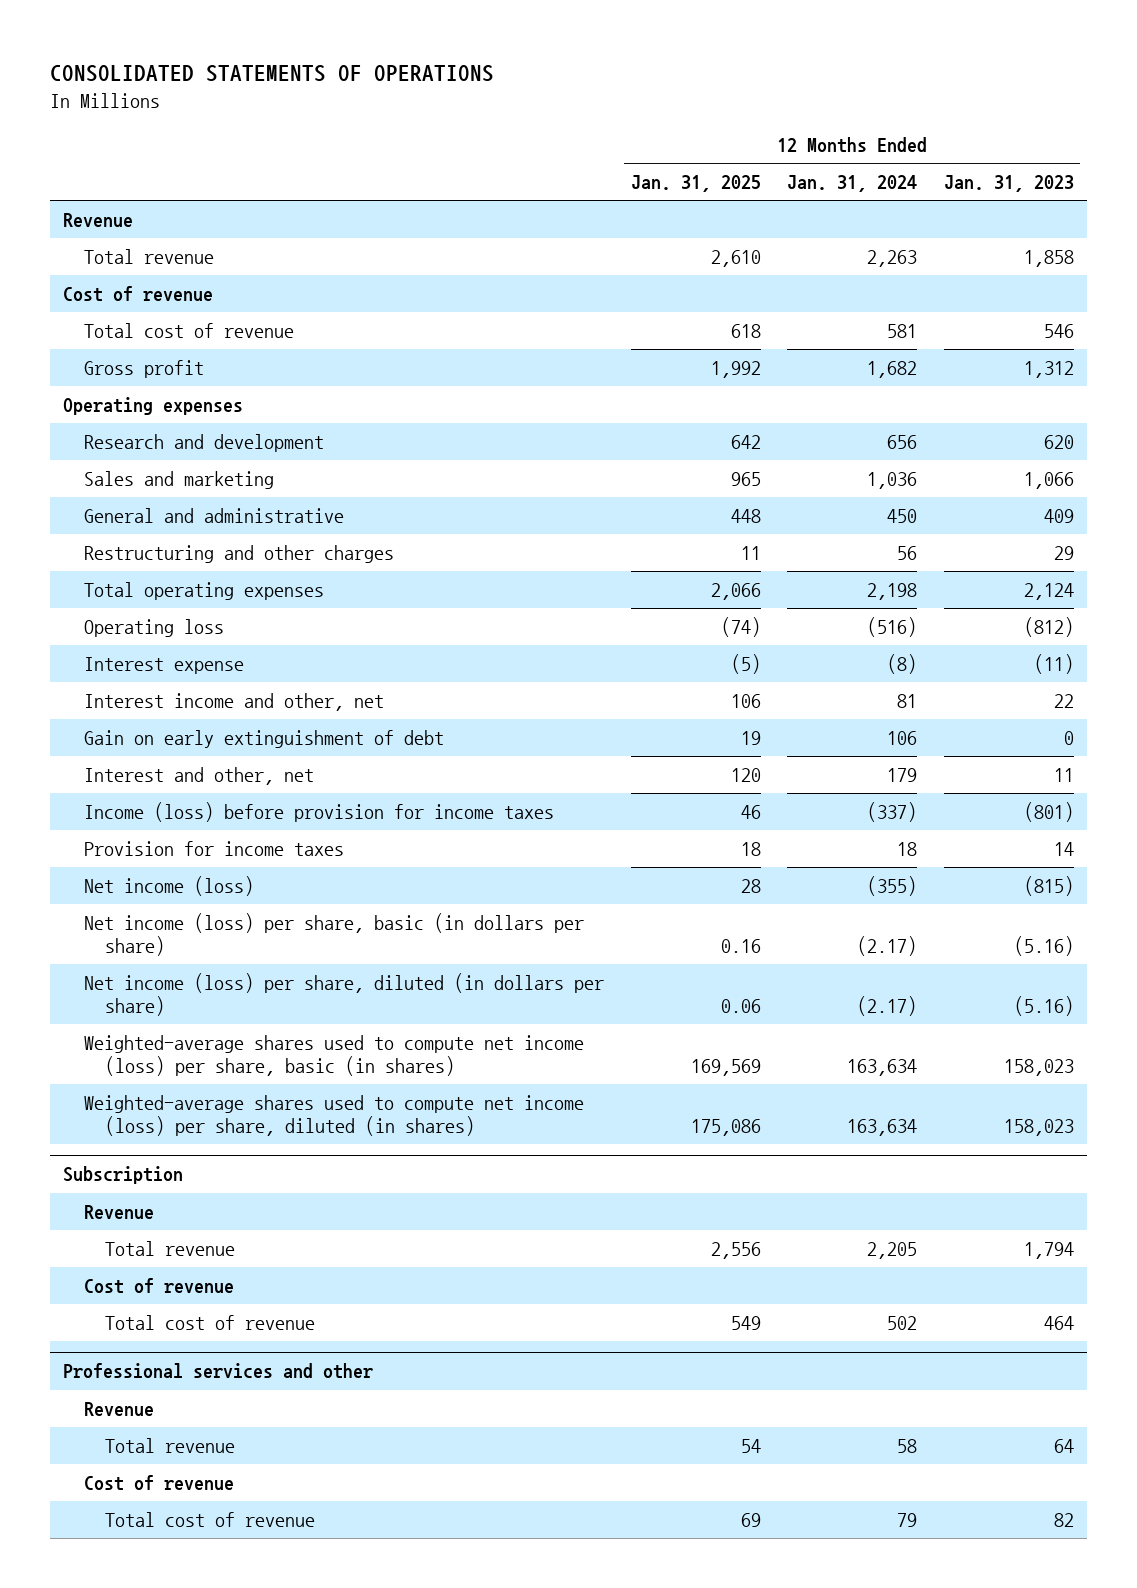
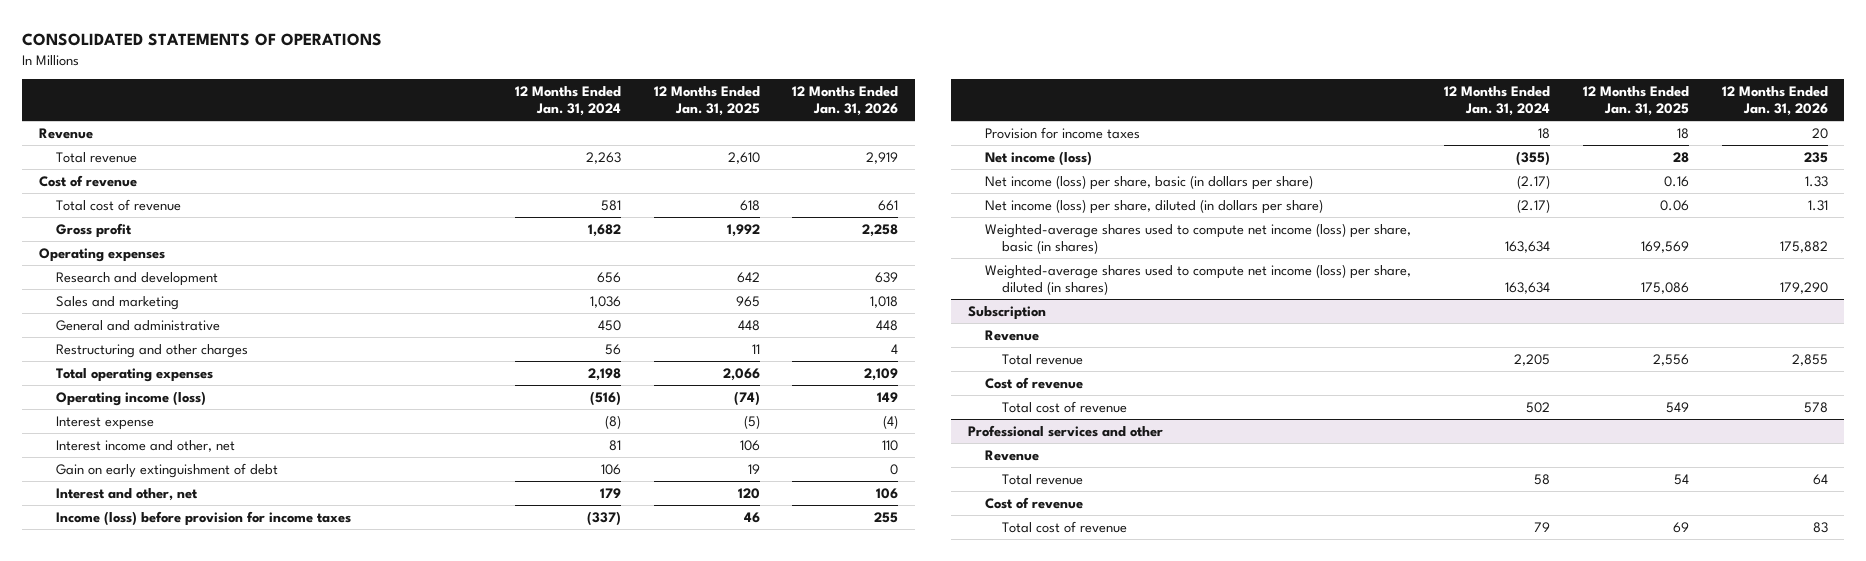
- | 12 Months Ended Jan. 31, 2025 | 12 Months Ended Jan. 31, 2024 | 12 Months Ended Jan. 31, 2023
+ | 12 Months Ended Jan. 31, 2024 | 12 Months Ended Jan. 31, 2025 | 12 Months Ended Jan. 31, 2026
- Operating loss | (74) | (516) | (812)
+ Operating income (loss) | (516) | (74) | 149

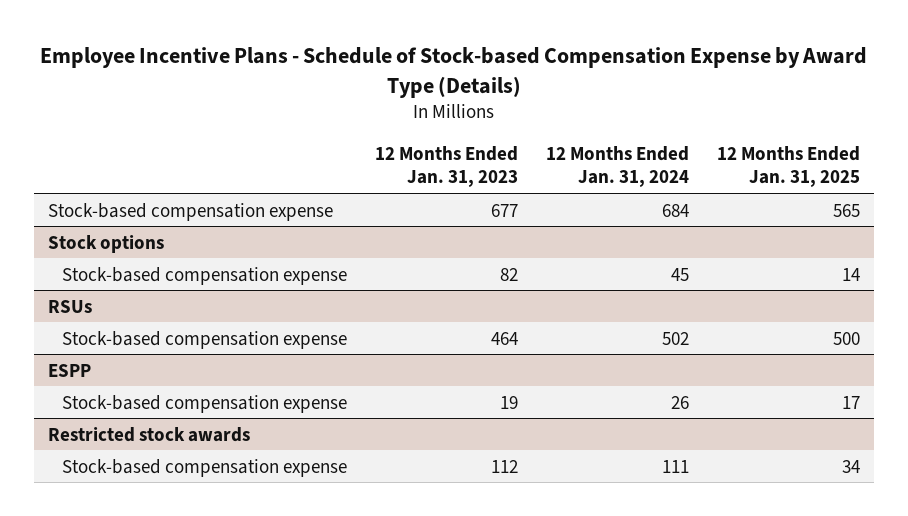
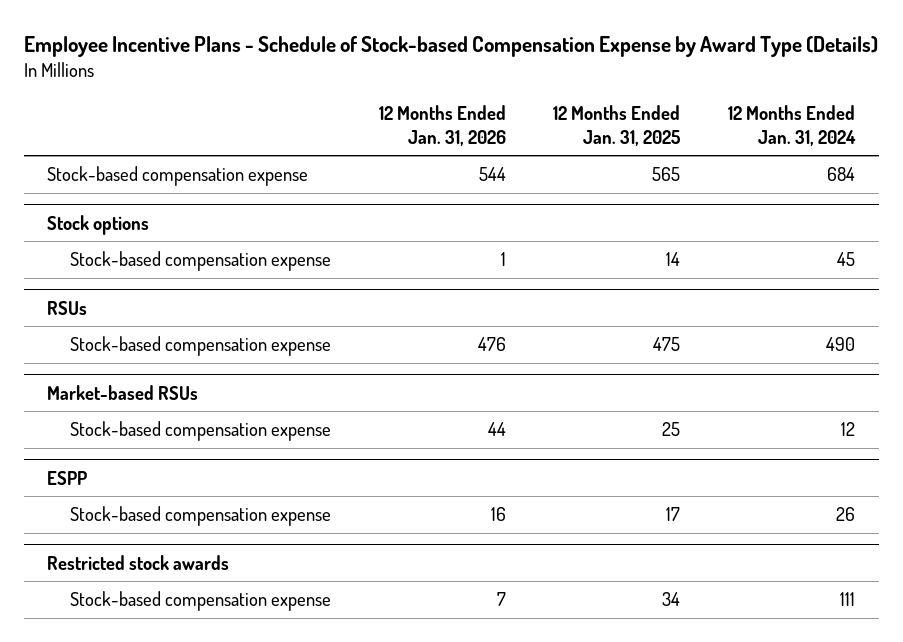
- | 12 Months Ended Jan. 31, 2023 | 12 Months Ended Jan. 31, 2024 | 12 Months Ended Jan. 31, 2025
+ | 12 Months Ended Jan. 31, 2026 | 12 Months Ended Jan. 31, 2025 | 12 Months Ended Jan. 31, 2024
@ RSUs
- Stock-based compensation expense | 464 | 502 | 500
+ Stock-based compensation expense | 476 | 475 | 490
+ Market-based RSUs
+ Stock-based compensation expense | 44 | 25 | 12

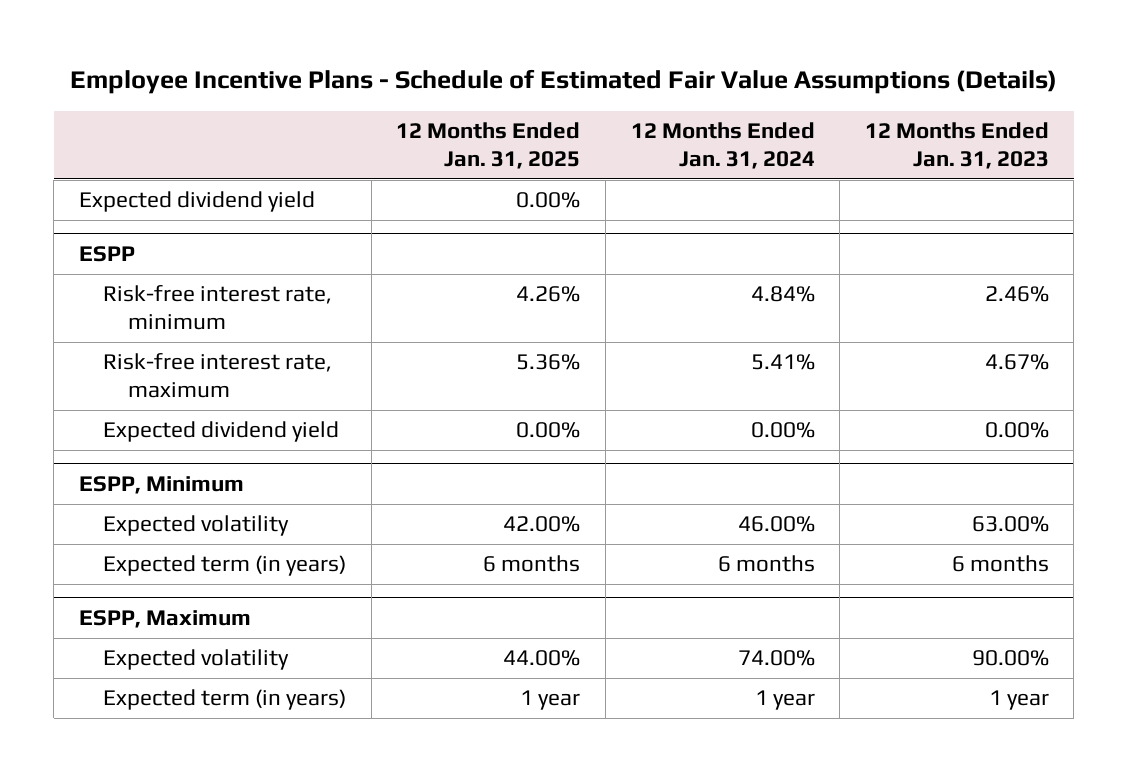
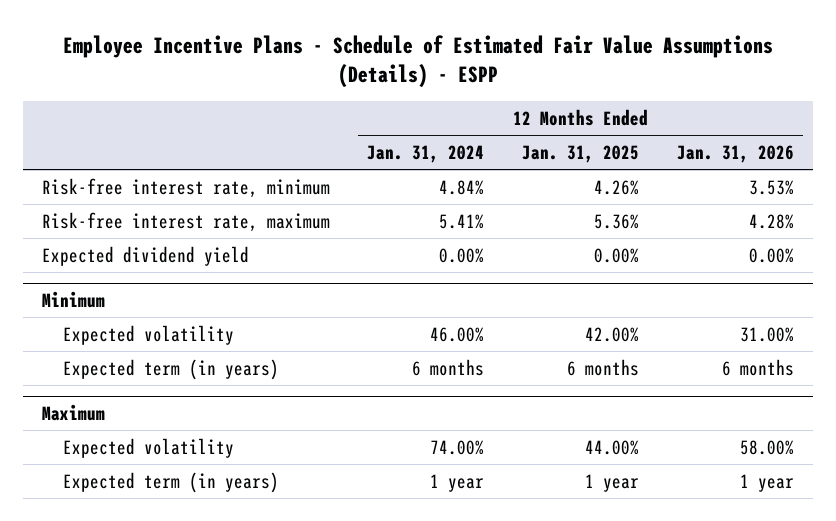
- Employee Incentive Plans - Schedule of Estimated Fair Value Assumptions (Details)
+ Employee Incentive Plans - Schedule of Estimated Fair Value Assumptions (Details) - ESPP
- | 12 Months Ended Jan. 31, 2025 | 12 Months Ended Jan. 31, 2024 | 12 Months Ended Jan. 31, 2023
+ | 12 Months Ended Jan. 31, 2024 | 12 Months Ended Jan. 31, 2025 | 12 Months Ended Jan. 31, 2026
- Expected dividend yield | 0.00% | |
- ESPP
- ESPP, Minimum
+ Minimum
- ESPP, Maximum
+ Maximum

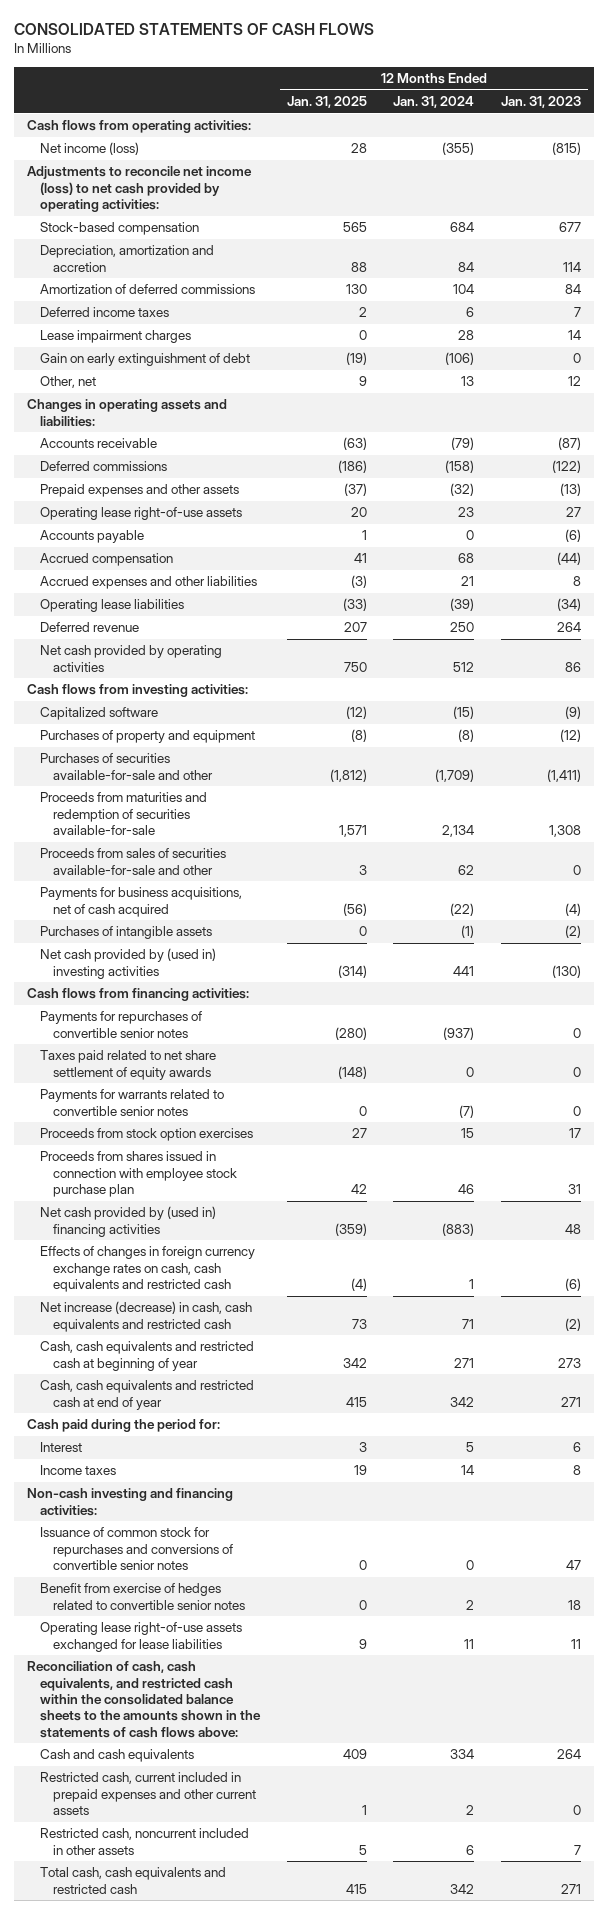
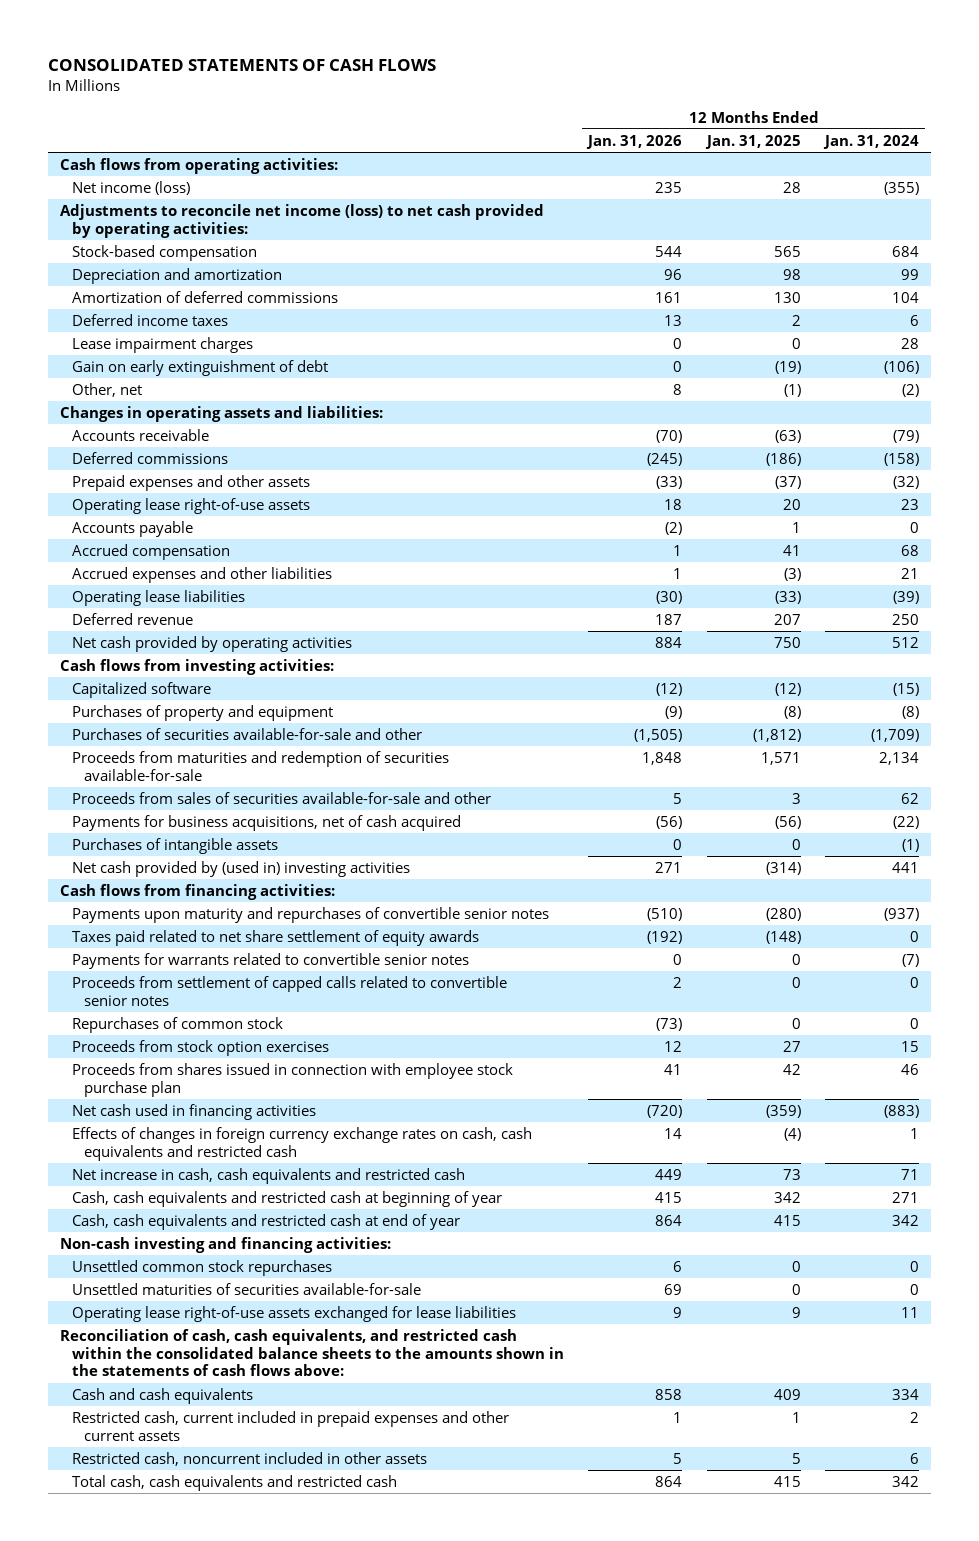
- | 12 Months Ended Jan. 31, 2025 | 12 Months Ended Jan. 31, 2024 | 12 Months Ended Jan. 31, 2023
+ | 12 Months Ended Jan. 31, 2026 | 12 Months Ended Jan. 31, 2025 | 12 Months Ended Jan. 31, 2024
- Depreciation, amortization and accretion | 88 | 84 | 114
+ Depreciation and amortization | 96 | 98 | 99
- Other, net | 9 | 13 | 12
+ Other, net | 8 | (1) | (2)
- Payments for repurchases of convertible senior notes | (280) | (937) | 0
+ Payments upon maturity and repurchases of convertible senior notes | (510) | (280) | (937)
+ Proceeds from settlement of capped calls related to convertible senior notes | 2 | 0 | 0
+ Repurchases of common stock | (73) | 0 | 0
- Net cash provided by (used in) financing activities | (359) | (883) | 48
+ Net cash used in financing activities | (720) | (359) | (883)
- Net increase (decrease) in cash, cash equivalents and restricted cash | 73 | 71 | (2)
+ Net increase in cash, cash equivalents and restricted cash | 449 | 73 | 71
- Cash paid during the period for:
- Interest | 3 | 5 | 6
- Income taxes | 19 | 14 | 8
- Issuance of common stock for repurchases and conversions of convertible senior notes | 0 | 0 | 47
- Benefit from exercise of hedges related to convertible senior notes | 0 | 2 | 18
+ Unsettled common stock repurchases | 6 | 0 | 0
+ Unsettled maturities of securities available-for-sale | 69 | 0 | 0

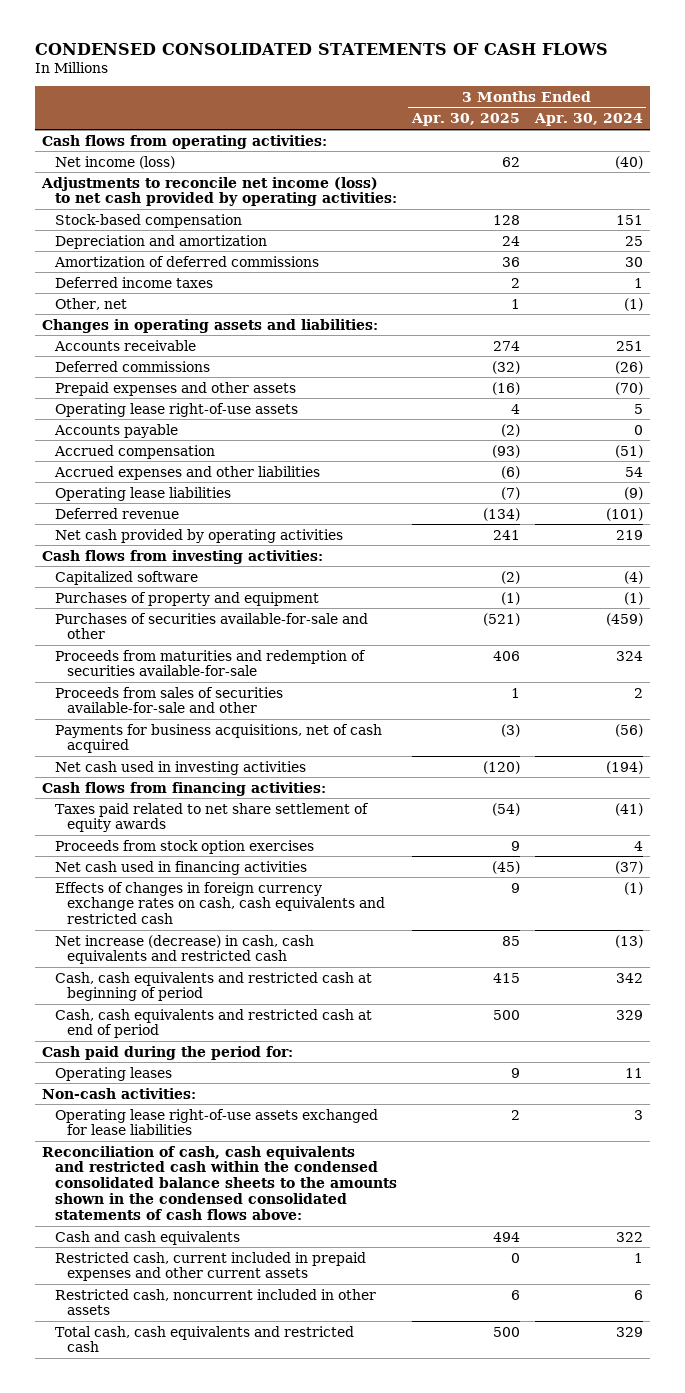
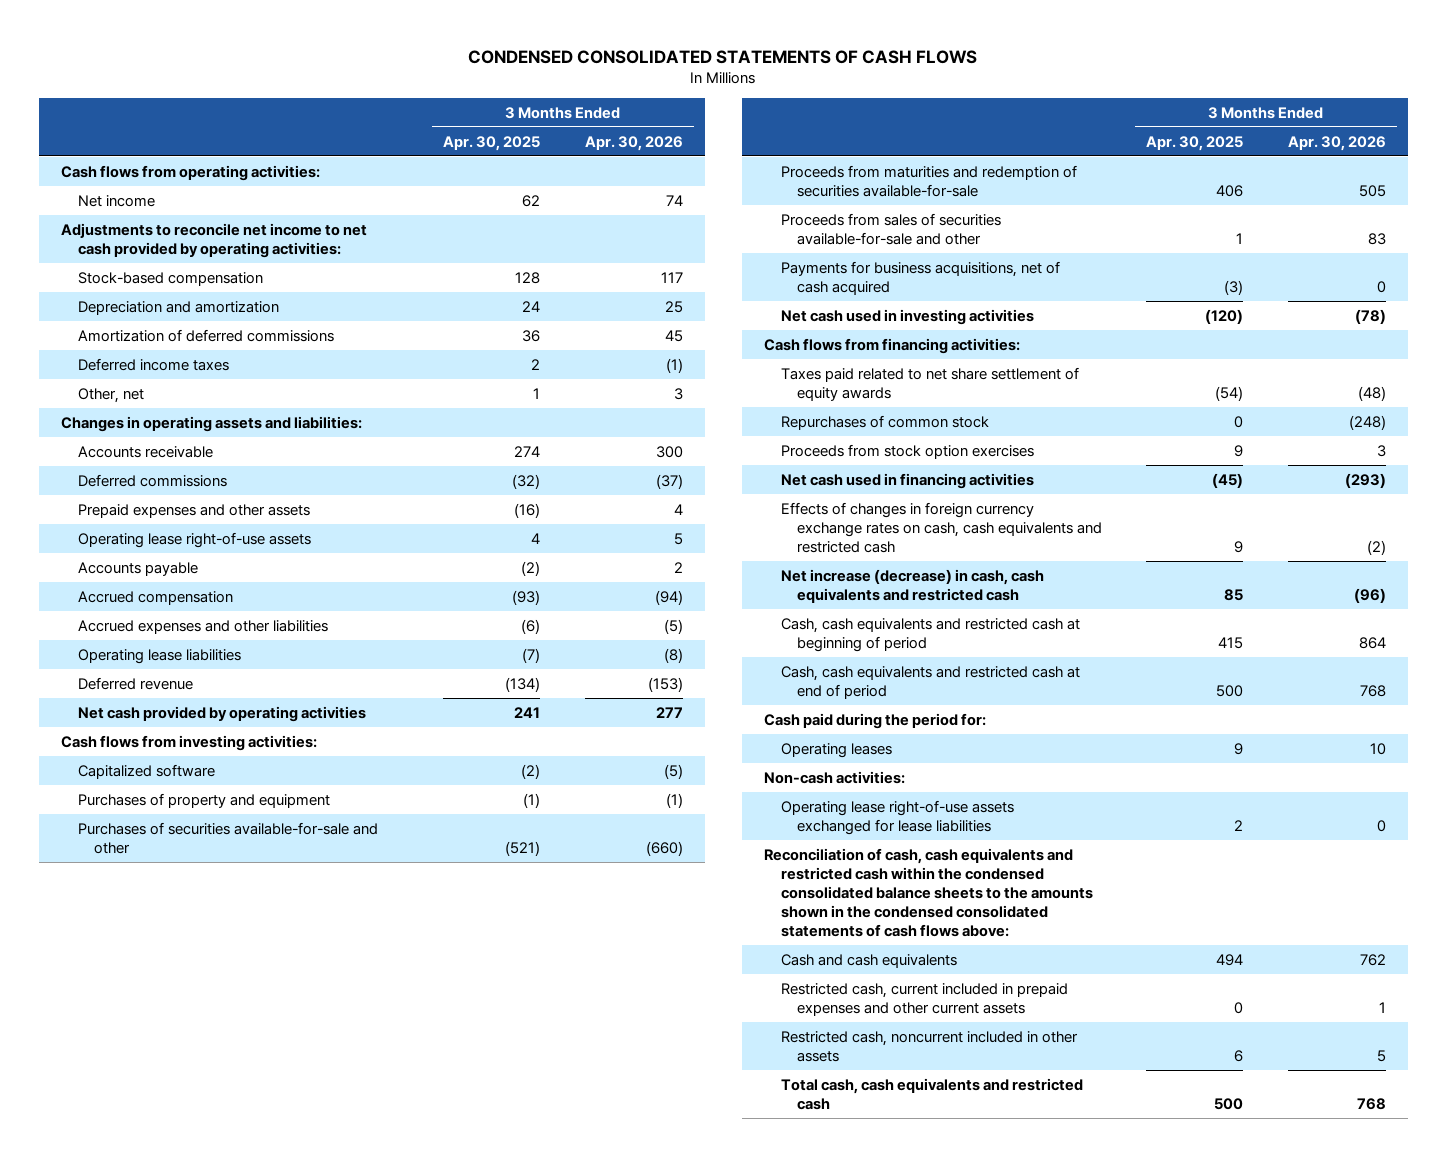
- | 3 Months Ended Apr. 30, 2025 | 3 Months Ended Apr. 30, 2024
+ | 3 Months Ended Apr. 30, 2025 | 3 Months Ended Apr. 30, 2026
- Net income (loss) | 62 | (40)
- Adjustments to reconcile net income (loss) to net cash provided by operating activities:
+ Net income | 62 | 74
+ Adjustments to reconcile net income to net cash provided by operating activities:
+ Repurchases of common stock | 0 | (248)

